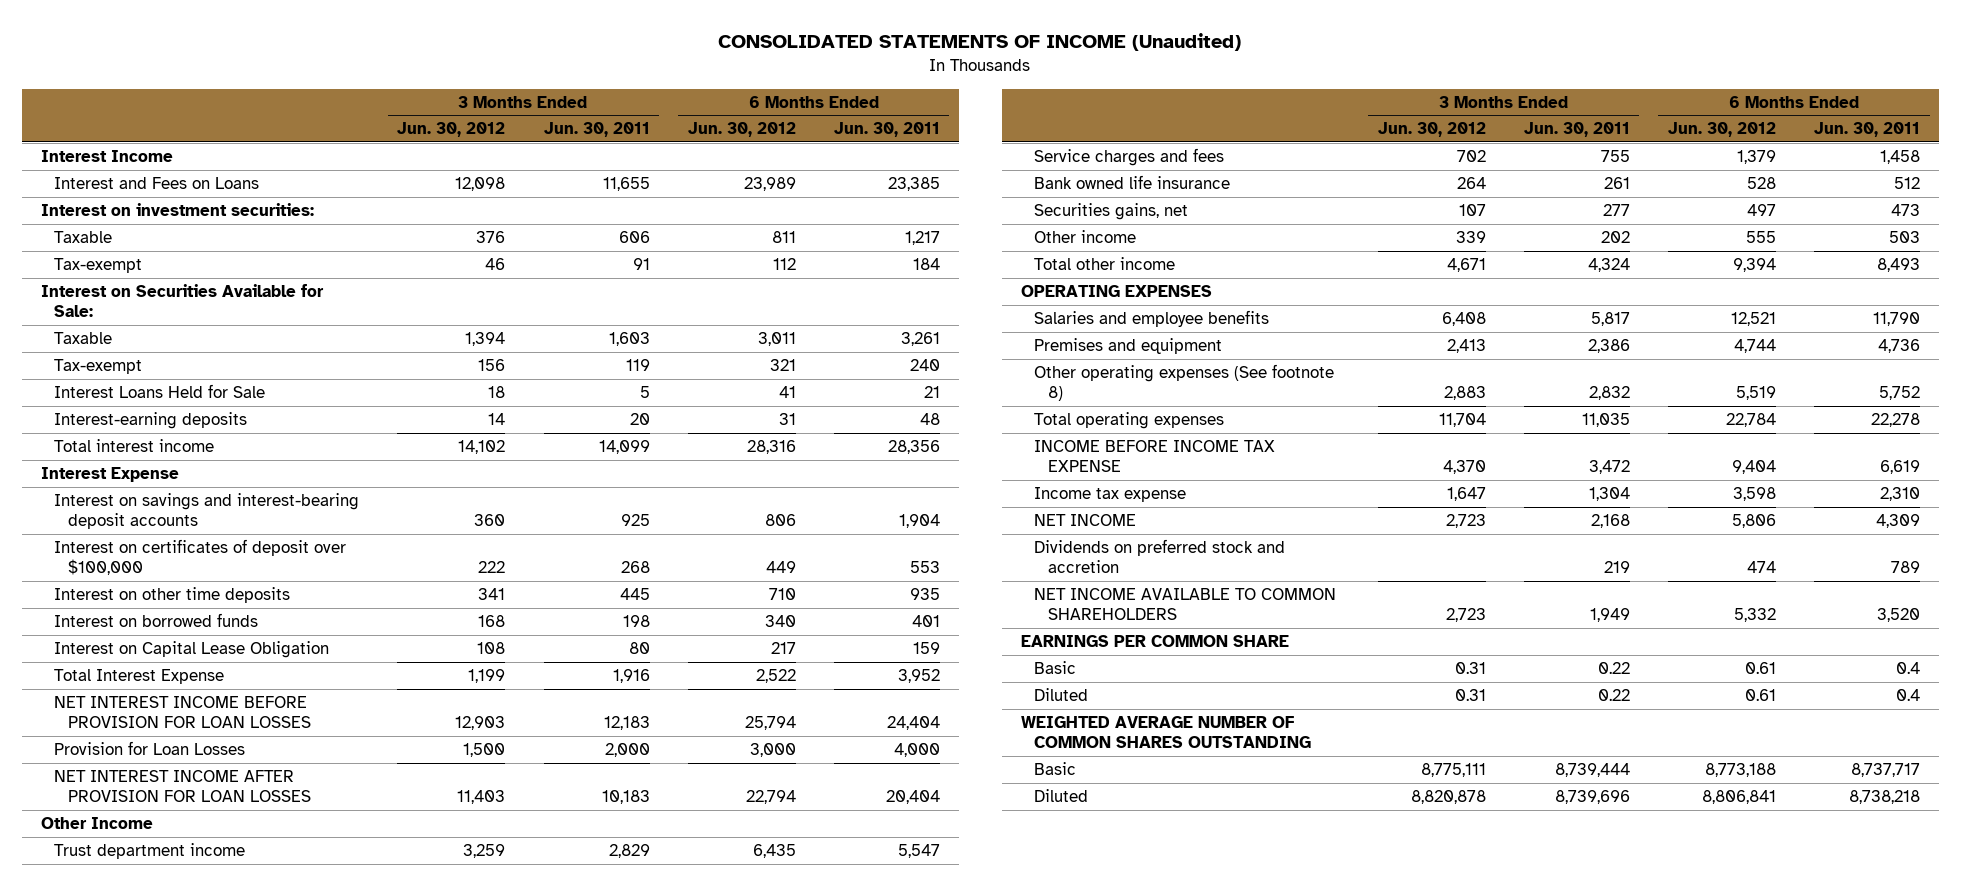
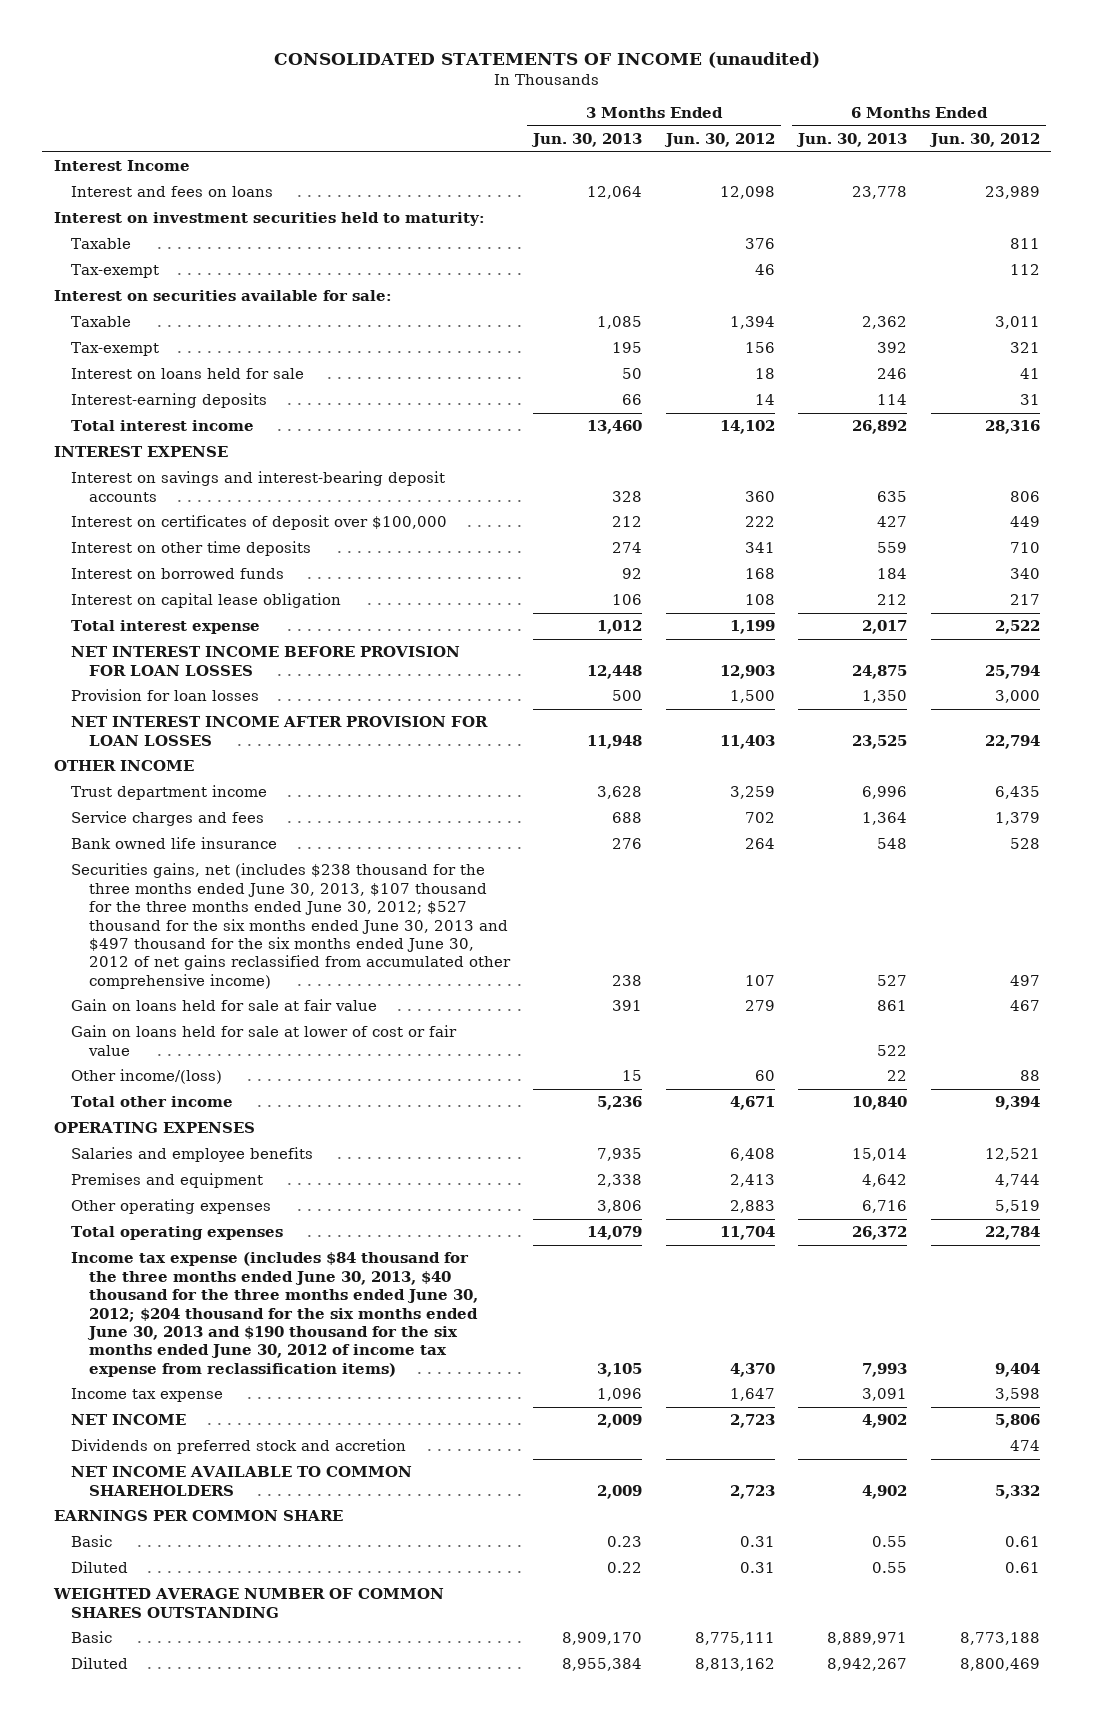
- CONSOLIDATED STATEMENTS OF INCOME (Unaudited)
+ CONSOLIDATED STATEMENTS OF INCOME (unaudited)
- | 3 Months Ended Jun. 30, 2012 | 3 Months Ended Jun. 30, 2011 | 6 Months Ended Jun. 30, 2012 | 6 Months Ended Jun. 30, 2011
+ | 3 Months Ended Jun. 30, 2013 | 3 Months Ended Jun. 30, 2012 | 6 Months Ended Jun. 30, 2013 | 6 Months Ended Jun. 30, 2012
- Interest and Fees on Loans | 12,098 | 11,655 | 23,989 | 23,385
- Interest on investment securities:
+ Interest and fees on loans | 12,064 | 12,098 | 23,778 | 23,989
+ Interest on investment securities held to maturity:
- Interest on Securities Available for Sale:
+ Interest on securities available for sale:
- Interest Loans Held for Sale | 18 | 5 | 41 | 21
+ Interest on loans held for sale | 50 | 18 | 246 | 41
- Interest Expense
+ INTEREST EXPENSE
- Interest on Capital Lease Obligation | 108 | 80 | 217 | 159
- Total Interest Expense | 1,199 | 1,916 | 2,522 | 3,952
+ Interest on capital lease obligation | 106 | 108 | 212 | 217
+ Total interest expense | 1,012 | 1,199 | 2,017 | 2,522
- Provision for Loan Losses | 1,500 | 2,000 | 3,000 | 4,000
+ Provision for loan losses | 500 | 1,500 | 1,350 | 3,000
- Other Income
+ OTHER INCOME
- Securities gains, net | 107 | 277 | 497 | 473
- Other income | 339 | 202 | 555 | 503
+ Securities gains, net (includes $238 thousand for the three months ended June 30, 2013, $107 thousand for the three months ended June 30, 2012; $527 thousand for the six months ended June 30, 2013 and $497 thousand for the six months ended June 30, 2012 of net gains reclassified from accumulated other comprehensive income) | 238 | 107 | 527 | 497
+ Gain on loans held for sale at fair value | 391 | 279 | 861 | 467
+ Gain on loans held for sale at lower of cost or fair value | | | 522 |
+ Other income/(loss) | 15 | 60 | 22 | 88
- Other operating expenses (See footnote 8) | 2,883 | 2,832 | 5,519 | 5,752
+ Other operating expenses | 3,806 | 2,883 | 6,716 | 5,519
- INCOME BEFORE INCOME TAX EXPENSE | 4,370 | 3,472 | 9,404 | 6,619
+ Income tax expense (includes $84 thousand for the three months ended June 30, 2013, $40 thousand for the three months ended June 30, 2012; $204 thousand for the six months ended June 30, 2013 and $190 thousand for the six months ended June 30, 2012 of income tax expense from reclassification items) | 3,105 | 4,370 | 7,993 | 9,404
- Diluted | 8,820,878 | 8,739,696 | 8,806,841 | 8,738,218
+ Diluted | 8,955,384 | 8,813,162 | 8,942,267 | 8,800,469

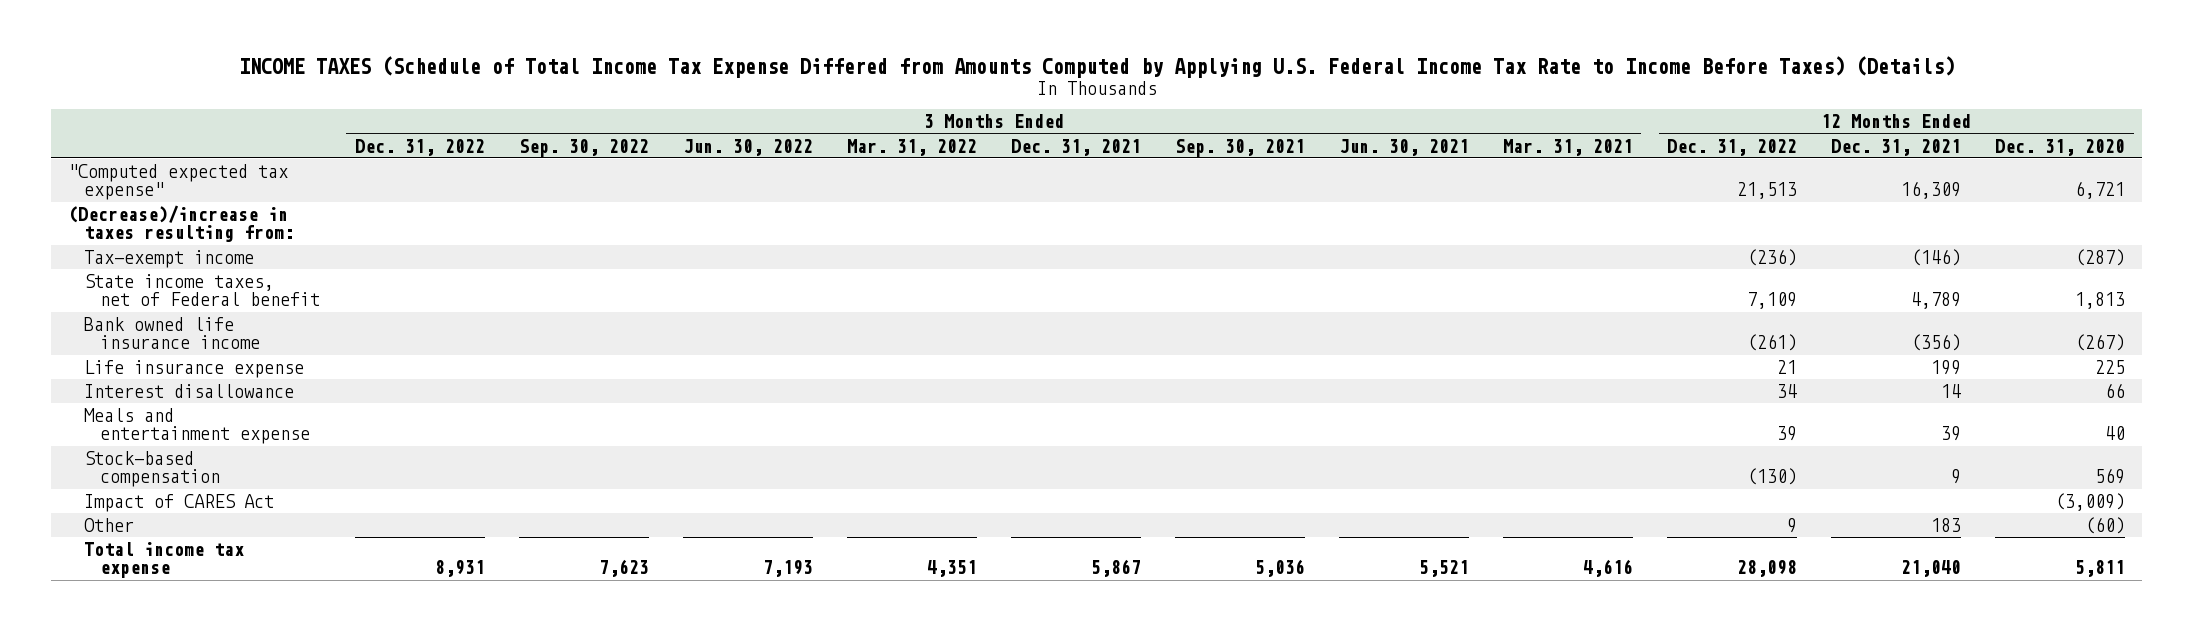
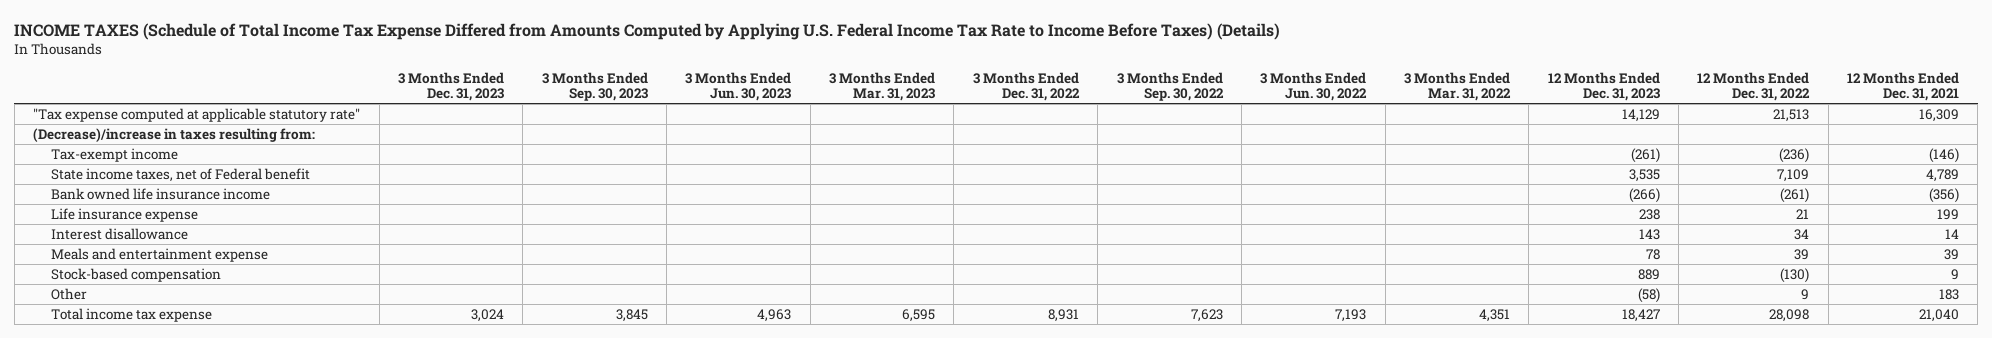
- | 3 Months Ended Dec. 31, 2022 | 3 Months Ended Sep. 30, 2022 | 3 Months Ended Jun. 30, 2022 | 3 Months Ended Mar. 31, 2022 | 3 Months Ended Dec. 31, 2021 | 3 Months Ended Sep. 30, 2021 | 3 Months Ended Jun. 30, 2021 | 3 Months Ended Mar. 31, 2021 | 12 Months Ended Dec. 31, 2022 | 12 Months Ended Dec. 31, 2021 | 12 Months Ended Dec. 31, 2020
+ | 3 Months Ended Dec. 31, 2023 | 3 Months Ended Sep. 30, 2023 | 3 Months Ended Jun. 30, 2023 | 3 Months Ended Mar. 31, 2023 | 3 Months Ended Dec. 31, 2022 | 3 Months Ended Sep. 30, 2022 | 3 Months Ended Jun. 30, 2022 | 3 Months Ended Mar. 31, 2022 | 12 Months Ended Dec. 31, 2023 | 12 Months Ended Dec. 31, 2022 | 12 Months Ended Dec. 31, 2021
- "Computed expected tax expense" | | | | | | | | | 21,513 | 16,309 | 6,721
+ "Tax expense computed at applicable statutory rate" | | | | | | | | | 14,129 | 21,513 | 16,309
- Impact of CARES Act | | | | | | | | | | | (3,009)

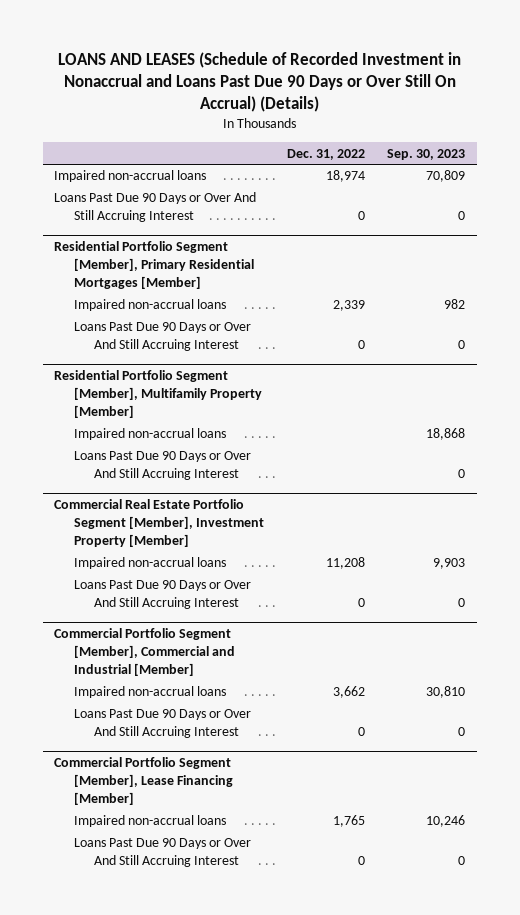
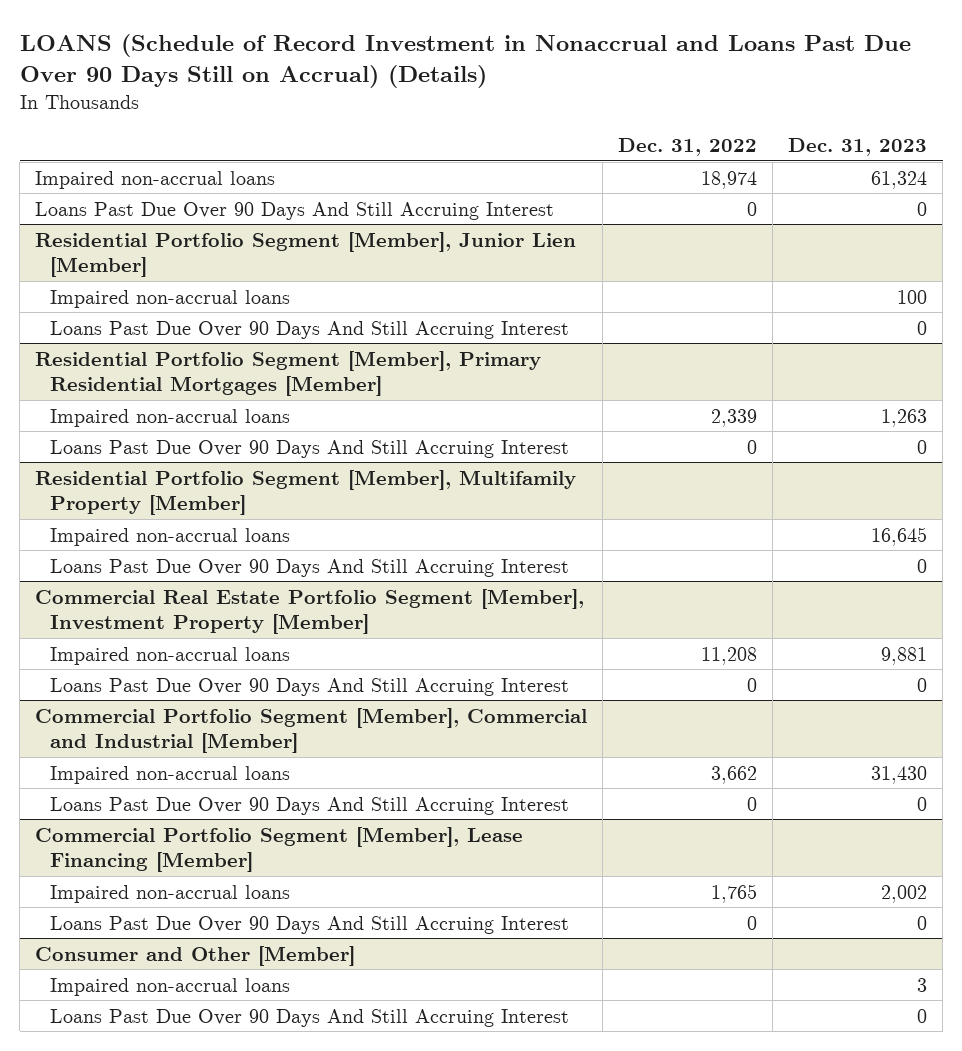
- LOANS AND LEASES (Schedule of Recorded Investment in Nonaccrual and Loans Past Due 90 Days or Over Still On Accrual) (Details)
+ LOANS (Schedule of Record Investment in Nonaccrual and Loans Past Due Over 90 Days Still on Accrual) (Details)
- | Dec. 31, 2022 | Sep. 30, 2023
+ | Dec. 31, 2022 | Dec. 31, 2023
- Loans Past Due 90 Days or Over And Still Accruing Interest | 0 | 0
+ Loans Past Due Over 90 Days And Still Accruing Interest | 0 | 0
+ Residential Portfolio Segment [Member], Junior Lien [Member]
+ Impaired non-accrual loans | | 100
+ Loans Past Due Over 90 Days And Still Accruing Interest | | 0
@ Residential Portfolio Segment [Member], Primary Residential Mortgages [Member]
- Loans Past Due 90 Days or Over And Still Accruing Interest | 0 | 0
+ Loans Past Due Over 90 Days And Still Accruing Interest | 0 | 0
@ Residential Portfolio Segment [Member], Multifamily Property [Member]
- Loans Past Due 90 Days or Over And Still Accruing Interest | | 0
+ Loans Past Due Over 90 Days And Still Accruing Interest | | 0
@ Commercial Real Estate Portfolio Segment [Member], Investment Property [Member]
- Loans Past Due 90 Days or Over And Still Accruing Interest | 0 | 0
+ Loans Past Due Over 90 Days And Still Accruing Interest | 0 | 0
@ Commercial Portfolio Segment [Member], Commercial and Industrial [Member]
- Loans Past Due 90 Days or Over And Still Accruing Interest | 0 | 0
+ Loans Past Due Over 90 Days And Still Accruing Interest | 0 | 0
@ Commercial Portfolio Segment [Member], Lease Financing [Member]
- Loans Past Due 90 Days or Over And Still Accruing Interest | 0 | 0
+ Loans Past Due Over 90 Days And Still Accruing Interest | 0 | 0
+ Consumer and Other [Member]
+ Impaired non-accrual loans | | 3
+ Loans Past Due Over 90 Days And Still Accruing Interest | | 0

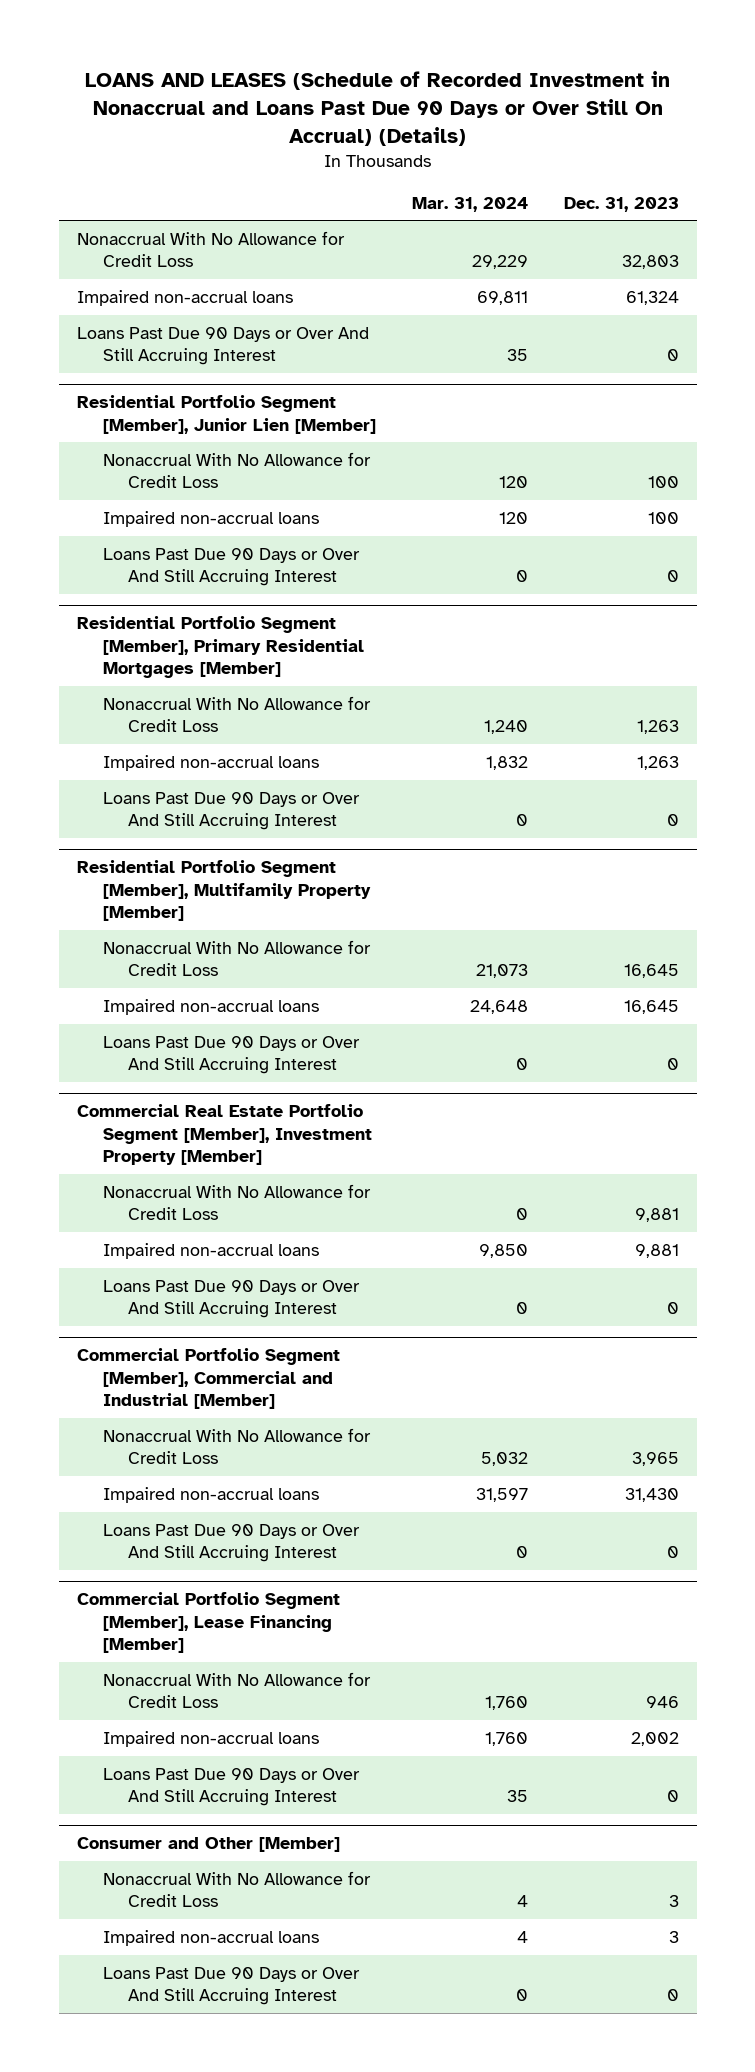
- LOANS (Schedule of Record Investment in Nonaccrual and Loans Past Due Over 90 Days Still on Accrual) (Details)
+ LOANS AND LEASES (Schedule of Recorded Investment in Nonaccrual and Loans Past Due 90 Days or Over Still On Accrual) (Details)
- | Dec. 31, 2022 | Dec. 31, 2023
+ | Mar. 31, 2024 | Dec. 31, 2023
+ Nonaccrual With No Allowance for Credit Loss | 29,229 | 32,803
- Loans Past Due Over 90 Days And Still Accruing Interest | 0 | 0
+ Loans Past Due 90 Days or Over And Still Accruing Interest | 35 | 0
@ Residential Portfolio Segment [Member], Junior Lien [Member]
+ Nonaccrual With No Allowance for Credit Loss | 120 | 100
- Loans Past Due Over 90 Days And Still Accruing Interest | | 0
+ Loans Past Due 90 Days or Over And Still Accruing Interest | 0 | 0
@ Residential Portfolio Segment [Member], Primary Residential Mortgages [Member]
+ Nonaccrual With No Allowance for Credit Loss | 1,240 | 1,263
- Loans Past Due Over 90 Days And Still Accruing Interest | 0 | 0
+ Loans Past Due 90 Days or Over And Still Accruing Interest | 0 | 0
@ Residential Portfolio Segment [Member], Multifamily Property [Member]
+ Nonaccrual With No Allowance for Credit Loss | 21,073 | 16,645
- Loans Past Due Over 90 Days And Still Accruing Interest | | 0
+ Loans Past Due 90 Days or Over And Still Accruing Interest | 0 | 0
@ Commercial Real Estate Portfolio Segment [Member], Investment Property [Member]
+ Nonaccrual With No Allowance for Credit Loss | 0 | 9,881
- Loans Past Due Over 90 Days And Still Accruing Interest | 0 | 0
+ Loans Past Due 90 Days or Over And Still Accruing Interest | 0 | 0
@ Commercial Portfolio Segment [Member], Commercial and Industrial [Member]
+ Nonaccrual With No Allowance for Credit Loss | 5,032 | 3,965
- Loans Past Due Over 90 Days And Still Accruing Interest | 0 | 0
+ Loans Past Due 90 Days or Over And Still Accruing Interest | 0 | 0
@ Commercial Portfolio Segment [Member], Lease Financing [Member]
+ Nonaccrual With No Allowance for Credit Loss | 1,760 | 946
- Loans Past Due Over 90 Days And Still Accruing Interest | 0 | 0
+ Loans Past Due 90 Days or Over And Still Accruing Interest | 35 | 0
@ Consumer and Other [Member]
+ Nonaccrual With No Allowance for Credit Loss | 4 | 3
- Loans Past Due Over 90 Days And Still Accruing Interest | | 0
+ Loans Past Due 90 Days or Over And Still Accruing Interest | 0 | 0

